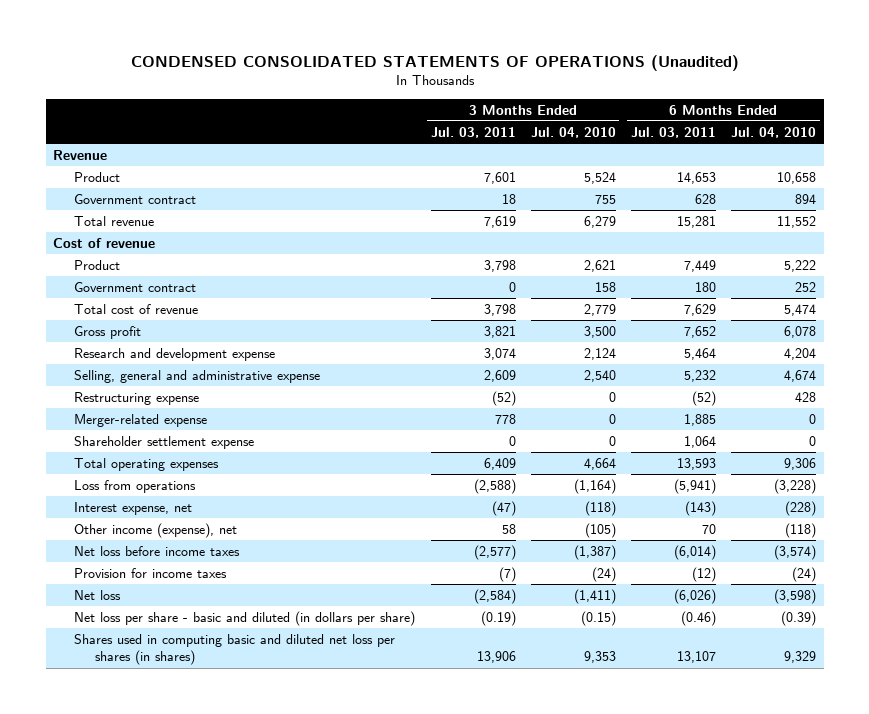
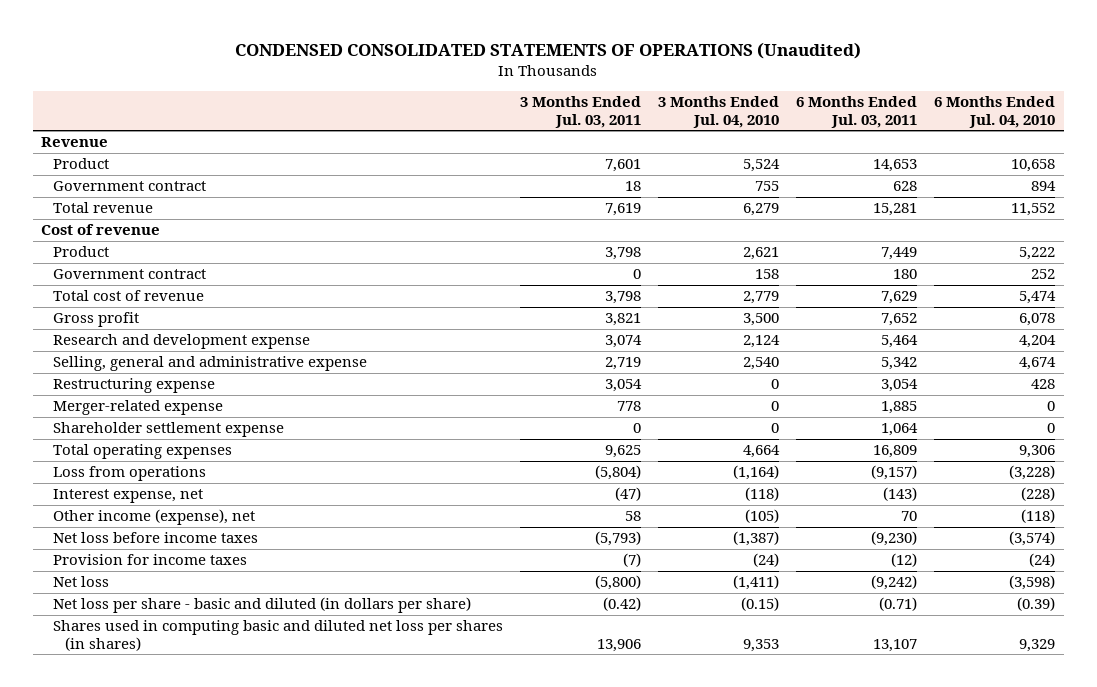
- Selling, general and administrative expense | 2,609 | 2,540 | 5,232 | 4,674
- Restructuring expense | (52) | 0 | (52) | 428
+ Selling, general and administrative expense | 2,719 | 2,540 | 5,342 | 4,674
+ Restructuring expense | 3,054 | 0 | 3,054 | 428
- Total operating expenses | 6,409 | 4,664 | 13,593 | 9,306
- Loss from operations | (2,588) | (1,164) | (5,941) | (3,228)
+ Total operating expenses | 9,625 | 4,664 | 16,809 | 9,306
+ Loss from operations | (5,804) | (1,164) | (9,157) | (3,228)
- Net loss before income taxes | (2,577) | (1,387) | (6,014) | (3,574)
+ Net loss before income taxes | (5,793) | (1,387) | (9,230) | (3,574)
- Net loss | (2,584) | (1,411) | (6,026) | (3,598)
- Net loss per share - basic and diluted (in dollars per share) | (0.19) | (0.15) | (0.46) | (0.39)
+ Net loss | (5,800) | (1,411) | (9,242) | (3,598)
+ Net loss per share - basic and diluted (in dollars per share) | (0.42) | (0.15) | (0.71) | (0.39)

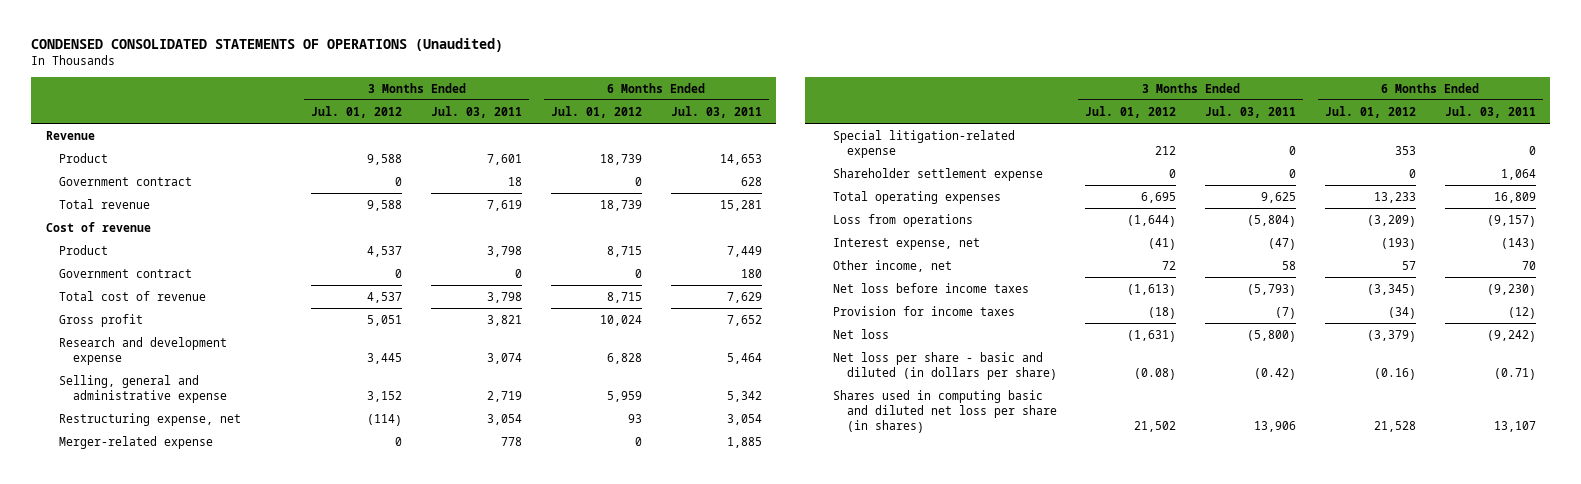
- | 3 Months Ended Jul. 03, 2011 | 3 Months Ended Jul. 04, 2010 | 6 Months Ended Jul. 03, 2011 | 6 Months Ended Jul. 04, 2010
+ | 3 Months Ended Jul. 01, 2012 | 3 Months Ended Jul. 03, 2011 | 6 Months Ended Jul. 01, 2012 | 6 Months Ended Jul. 03, 2011
- Restructuring expense | 3,054 | 0 | 3,054 | 428
+ Restructuring expense, net | (114) | 3,054 | 93 | 3,054
+ Special litigation-related expense | 212 | 0 | 353 | 0
- Other income (expense), net | 58 | (105) | 70 | (118)
+ Other income, net | 72 | 58 | 57 | 70
- Shares used in computing basic and diluted net loss per shares (in shares) | 13,906 | 9,353 | 13,107 | 9,329
+ Shares used in computing basic and diluted net loss per share (in shares) | 21,502 | 13,906 | 21,528 | 13,107

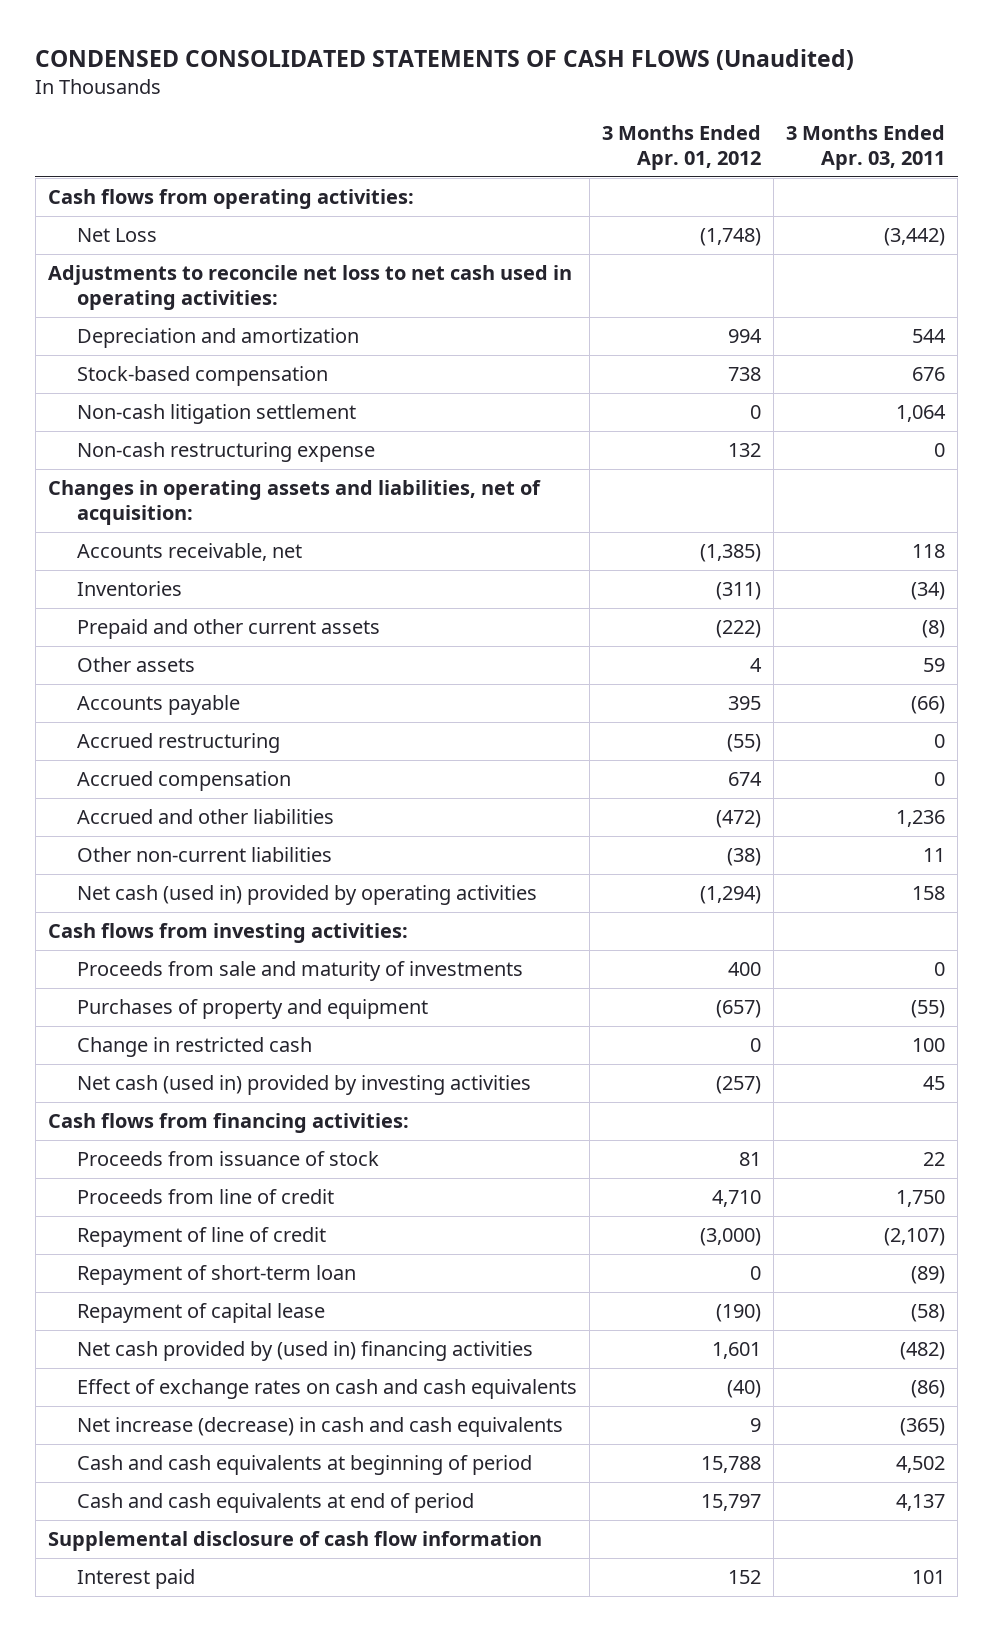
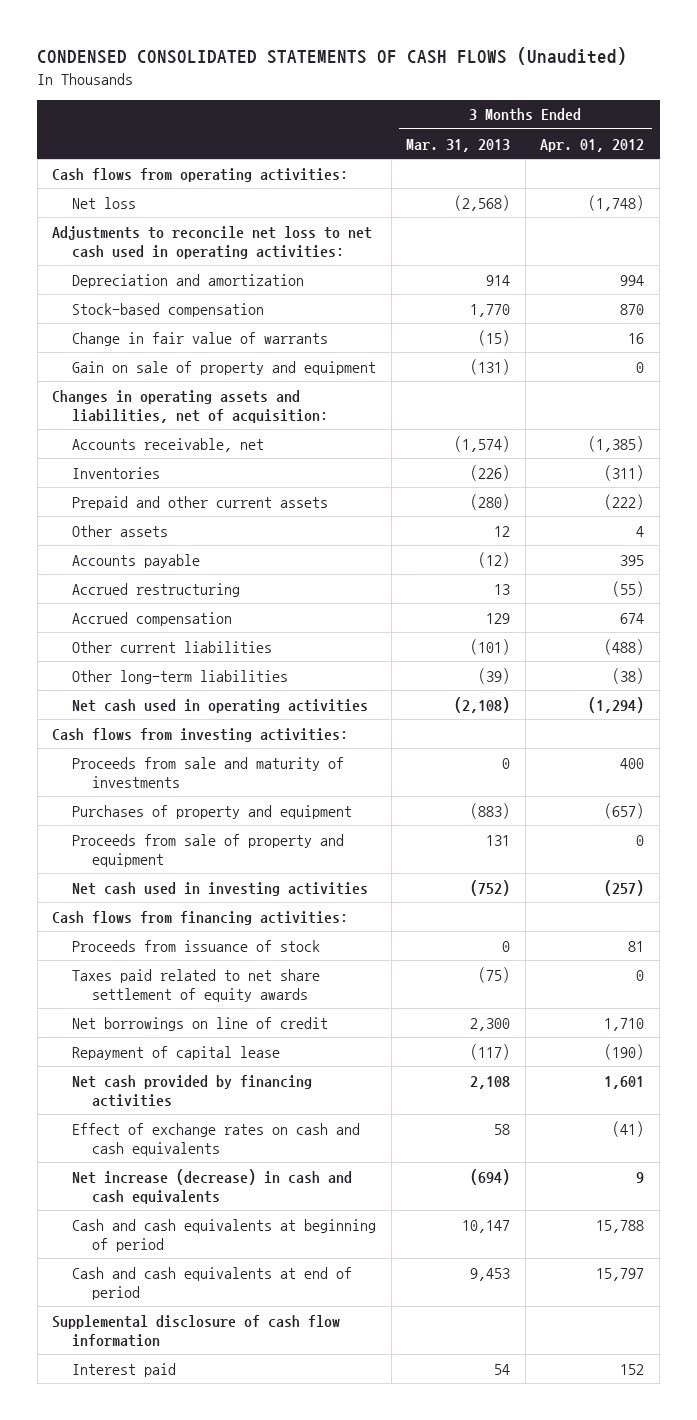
- | 3 Months Ended Apr. 01, 2012 | 3 Months Ended Apr. 03, 2011
+ | 3 Months Ended Mar. 31, 2013 | 3 Months Ended Apr. 01, 2012
- Net Loss | (1,748) | (3,442)
+ Net loss | (2,568) | (1,748)
- Stock-based compensation | 738 | 676
- Non-cash litigation settlement | 0 | 1,064
- Non-cash restructuring expense | 132 | 0
+ Stock-based compensation | 1,770 | 870
+ Change in fair value of warrants | (15) | 16
+ Gain on sale of property and equipment | (131) | 0
- Accrued and other liabilities | (472) | 1,236
- Other non-current liabilities | (38) | 11
- Net cash (used in) provided by operating activities | (1,294) | 158
+ Other current liabilities | (101) | (488)
+ Other long-term liabilities | (39) | (38)
+ Net cash used in operating activities | (2,108) | (1,294)
- Change in restricted cash | 0 | 100
- Net cash (used in) provided by investing activities | (257) | 45
+ Proceeds from sale of property and equipment | 131 | 0
+ Net cash used in investing activities | (752) | (257)
- Proceeds from line of credit | 4,710 | 1,750
- Repayment of line of credit | (3,000) | (2,107)
- Repayment of short-term loan | 0 | (89)
+ Taxes paid related to net share settlement of equity awards | (75) | 0
+ Net borrowings on line of credit | 2,300 | 1,710
- Net cash provided by (used in) financing activities | 1,601 | (482)
- Effect of exchange rates on cash and cash equivalents | (40) | (86)
+ Net cash provided by financing activities | 2,108 | 1,601
+ Effect of exchange rates on cash and cash equivalents | 58 | (41)

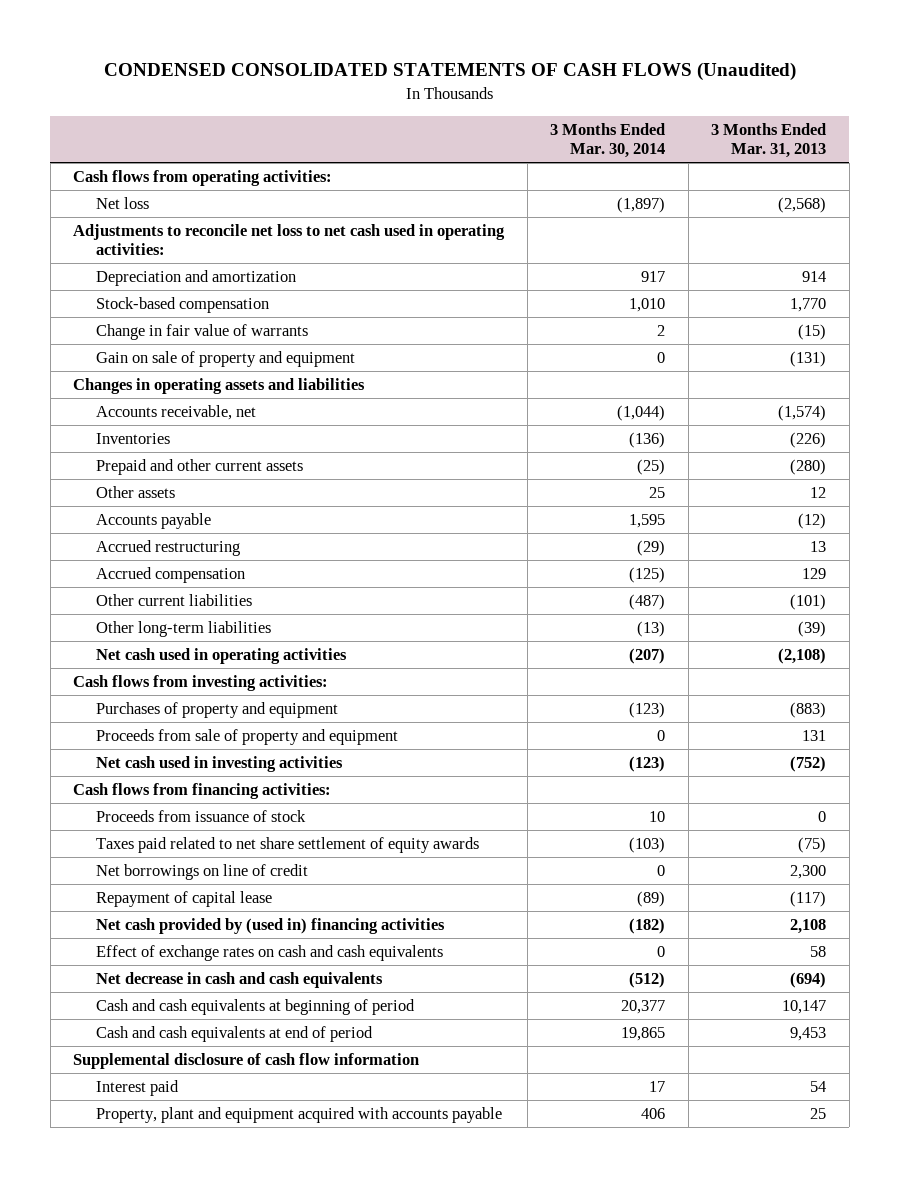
- | 3 Months Ended Mar. 31, 2013 | 3 Months Ended Apr. 01, 2012
+ | 3 Months Ended Mar. 30, 2014 | 3 Months Ended Mar. 31, 2013
- Changes in operating assets and liabilities, net of acquisition:
+ Changes in operating assets and liabilities
- Proceeds from sale and maturity of investments | 0 | 400
- Net cash provided by financing activities | 2,108 | 1,601
+ Net cash provided by (used in) financing activities | (182) | 2,108
- Net increase (decrease) in cash and cash equivalents | (694) | 9
+ Net decrease in cash and cash equivalents | (512) | (694)
+ Property, plant and equipment acquired with accounts payable | 406 | 25

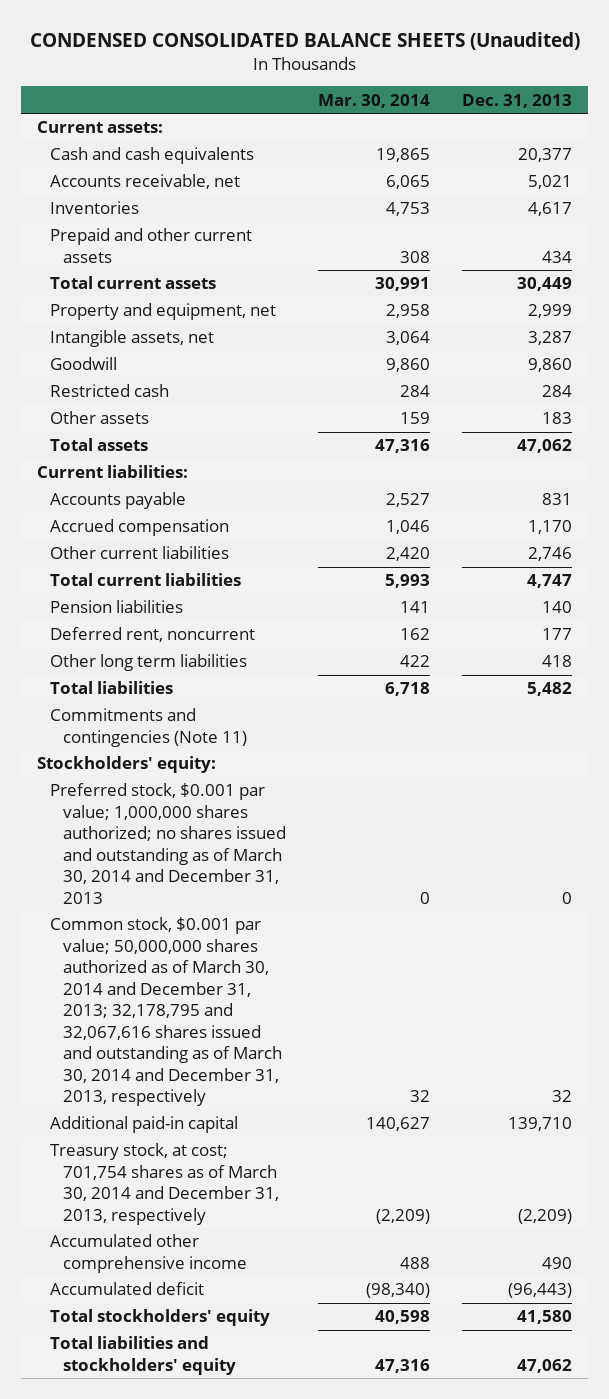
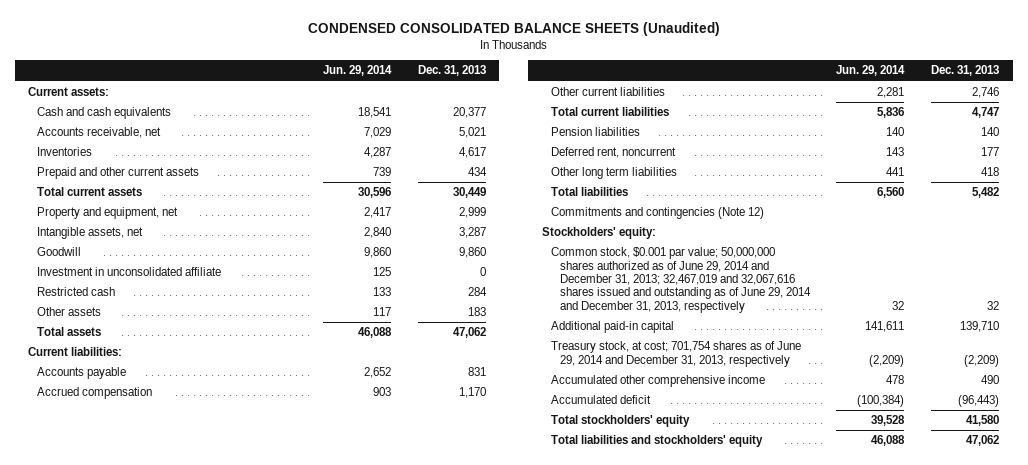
- | Mar. 30, 2014 | Dec. 31, 2013
+ | Jun. 29, 2014 | Dec. 31, 2013
+ Investment in unconsolidated affiliate | 125 | 0
- Commitments and contingencies (Note 11)
+ Commitments and contingencies (Note 12)
- Preferred stock, $0.001 par value; 1,000,000 shares authorized; no shares issued and outstanding as of March 30, 2014 and December 31, 2013 | 0 | 0
- Common stock, $0.001 par value; 50,000,000 shares authorized as of March 30, 2014 and December 31, 2013; 32,178,795 and 32,067,616 shares issued and outstanding as of March 30, 2014 and December 31, 2013, respectively | 32 | 32
+ Common stock, $0.001 par value; 50,000,000 shares authorized as of June 29, 2014 and December 31, 2013; 32,467,019 and 32,067,616 shares issued and outstanding as of June 29, 2014 and December 31, 2013, respectively | 32 | 32
- Treasury stock, at cost; 701,754 shares as of March 30, 2014 and December 31, 2013, respectively | (2,209) | (2,209)
+ Treasury stock, at cost; 701,754 shares as of June 29, 2014 and December 31, 2013, respectively | (2,209) | (2,209)

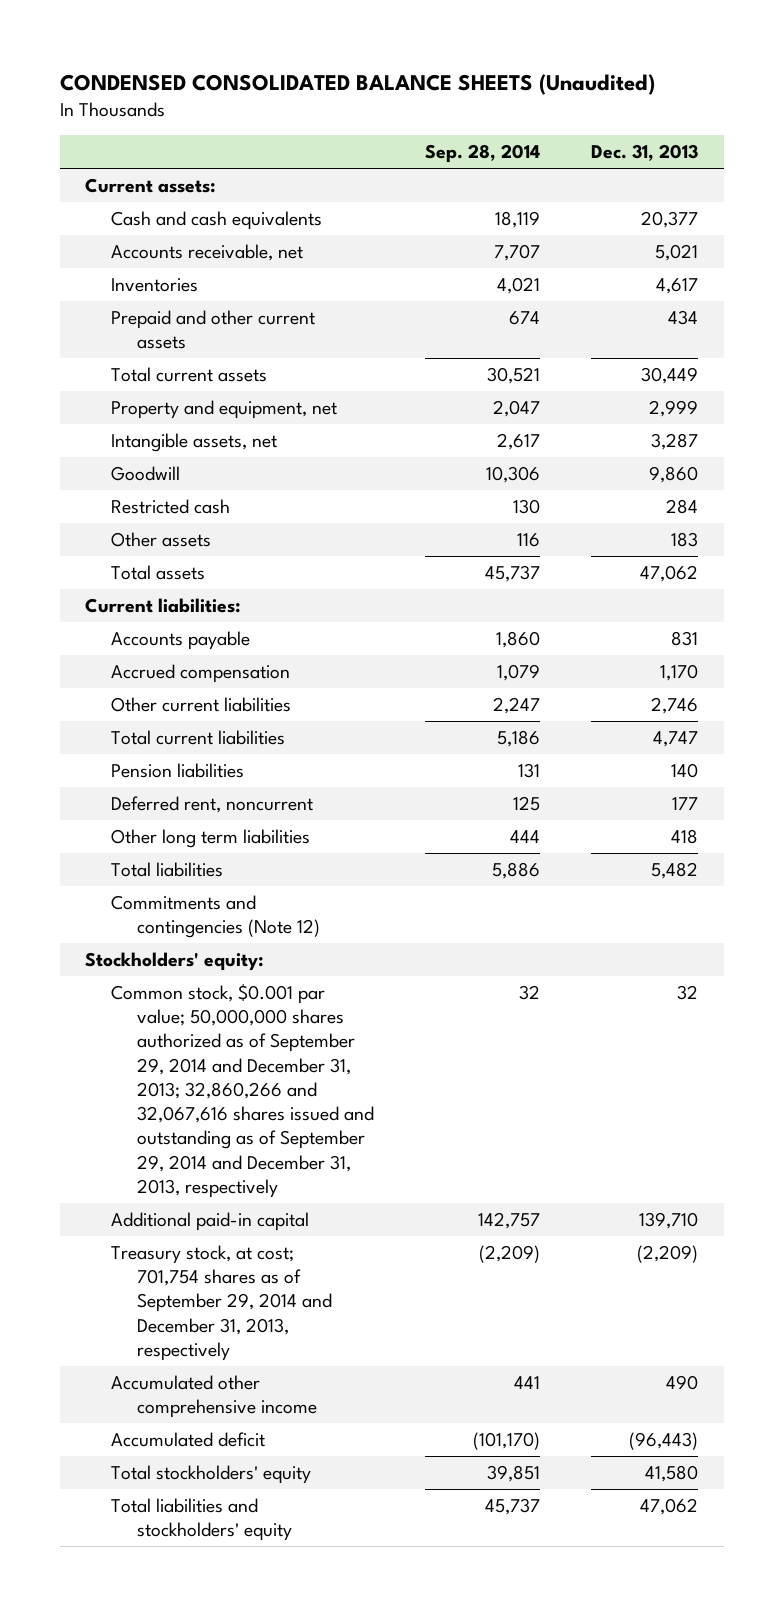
- | Jun. 29, 2014 | Dec. 31, 2013
+ | Sep. 28, 2014 | Dec. 31, 2013
- Investment in unconsolidated affiliate | 125 | 0
- Common stock, $0.001 par value; 50,000,000 shares authorized as of June 29, 2014 and December 31, 2013; 32,467,019 and 32,067,616 shares issued and outstanding as of June 29, 2014 and December 31, 2013, respectively | 32 | 32
+ Common stock, $0.001 par value; 50,000,000 shares authorized as of September 29, 2014 and December 31, 2013; 32,860,266 and 32,067,616 shares issued and outstanding as of September 29, 2014 and December 31, 2013, respectively | 32 | 32
- Treasury stock, at cost; 701,754 shares as of June 29, 2014 and December 31, 2013, respectively | (2,209) | (2,209)
+ Treasury stock, at cost; 701,754 shares as of September 29, 2014 and December 31, 2013, respectively | (2,209) | (2,209)

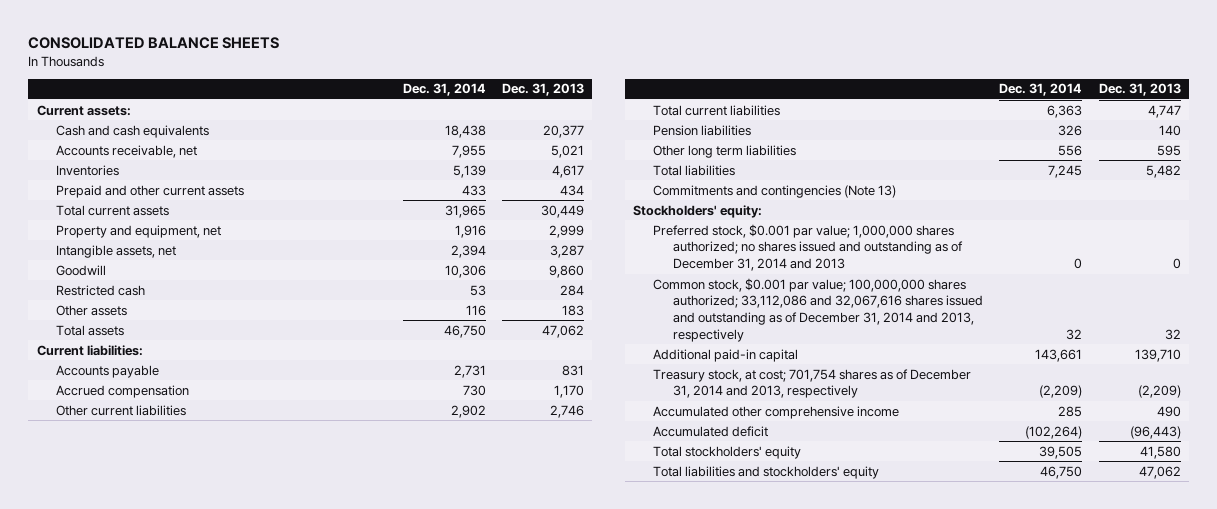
- CONDENSED CONSOLIDATED BALANCE SHEETS (Unaudited)
+ CONSOLIDATED BALANCE SHEETS
- | Sep. 28, 2014 | Dec. 31, 2013
+ | Dec. 31, 2014 | Dec. 31, 2013
- Deferred rent, noncurrent | 125 | 177
- Other long term liabilities | 444 | 418
+ Other long term liabilities | 556 | 595
- Commitments and contingencies (Note 12)
+ Commitments and contingencies (Note 13)
- Common stock, $0.001 par value; 50,000,000 shares authorized as of September 29, 2014 and December 31, 2013; 32,860,266 and 32,067,616 shares issued and outstanding as of September 29, 2014 and December 31, 2013, respectively | 32 | 32
+ Preferred stock, $0.001 par value; 1,000,000 shares authorized; no shares issued and outstanding as of December 31, 2014 and 2013 | 0 | 0
+ Common stock, $0.001 par value; 100,000,000 shares authorized; 33,112,086 and 32,067,616 shares issued and outstanding as of December 31, 2014 and 2013, respectively | 32 | 32
- Treasury stock, at cost; 701,754 shares as of September 29, 2014 and December 31, 2013, respectively | (2,209) | (2,209)
+ Treasury stock, at cost; 701,754 shares as of December 31, 2014 and 2013, respectively | (2,209) | (2,209)

